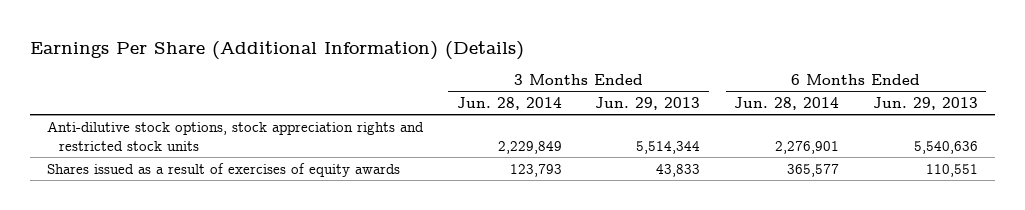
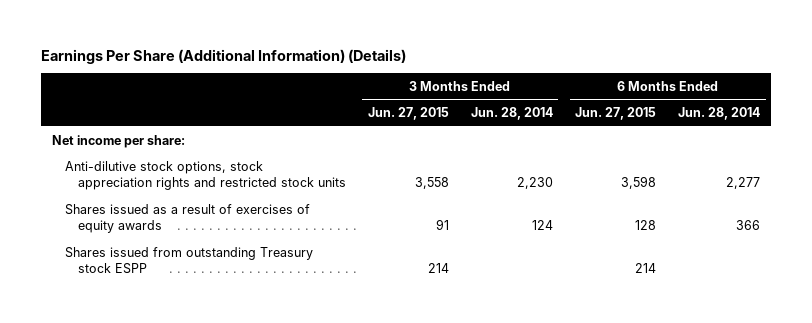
- | 3 Months Ended Jun. 28, 2014 | 3 Months Ended Jun. 29, 2013 | 6 Months Ended Jun. 28, 2014 | 6 Months Ended Jun. 29, 2013
+ | 3 Months Ended Jun. 27, 2015 | 3 Months Ended Jun. 28, 2014 | 6 Months Ended Jun. 27, 2015 | 6 Months Ended Jun. 28, 2014
- Anti-dilutive stock options, stock appreciation rights and restricted stock units | 2,229,849 | 5,514,344 | 2,276,901 | 5,540,636
- Shares issued as a result of exercises of equity awards | 123,793 | 43,833 | 365,577 | 110,551
+ Net income per share:
+ Anti-dilutive stock options, stock appreciation rights and restricted stock units | 3,558 | 2,230 | 3,598 | 2,277
+ Shares issued as a result of exercises of equity awards | 91 | 124 | 128 | 366
+ Shares issued from outstanding Treasury stock ESPP | 214 | | 214 |

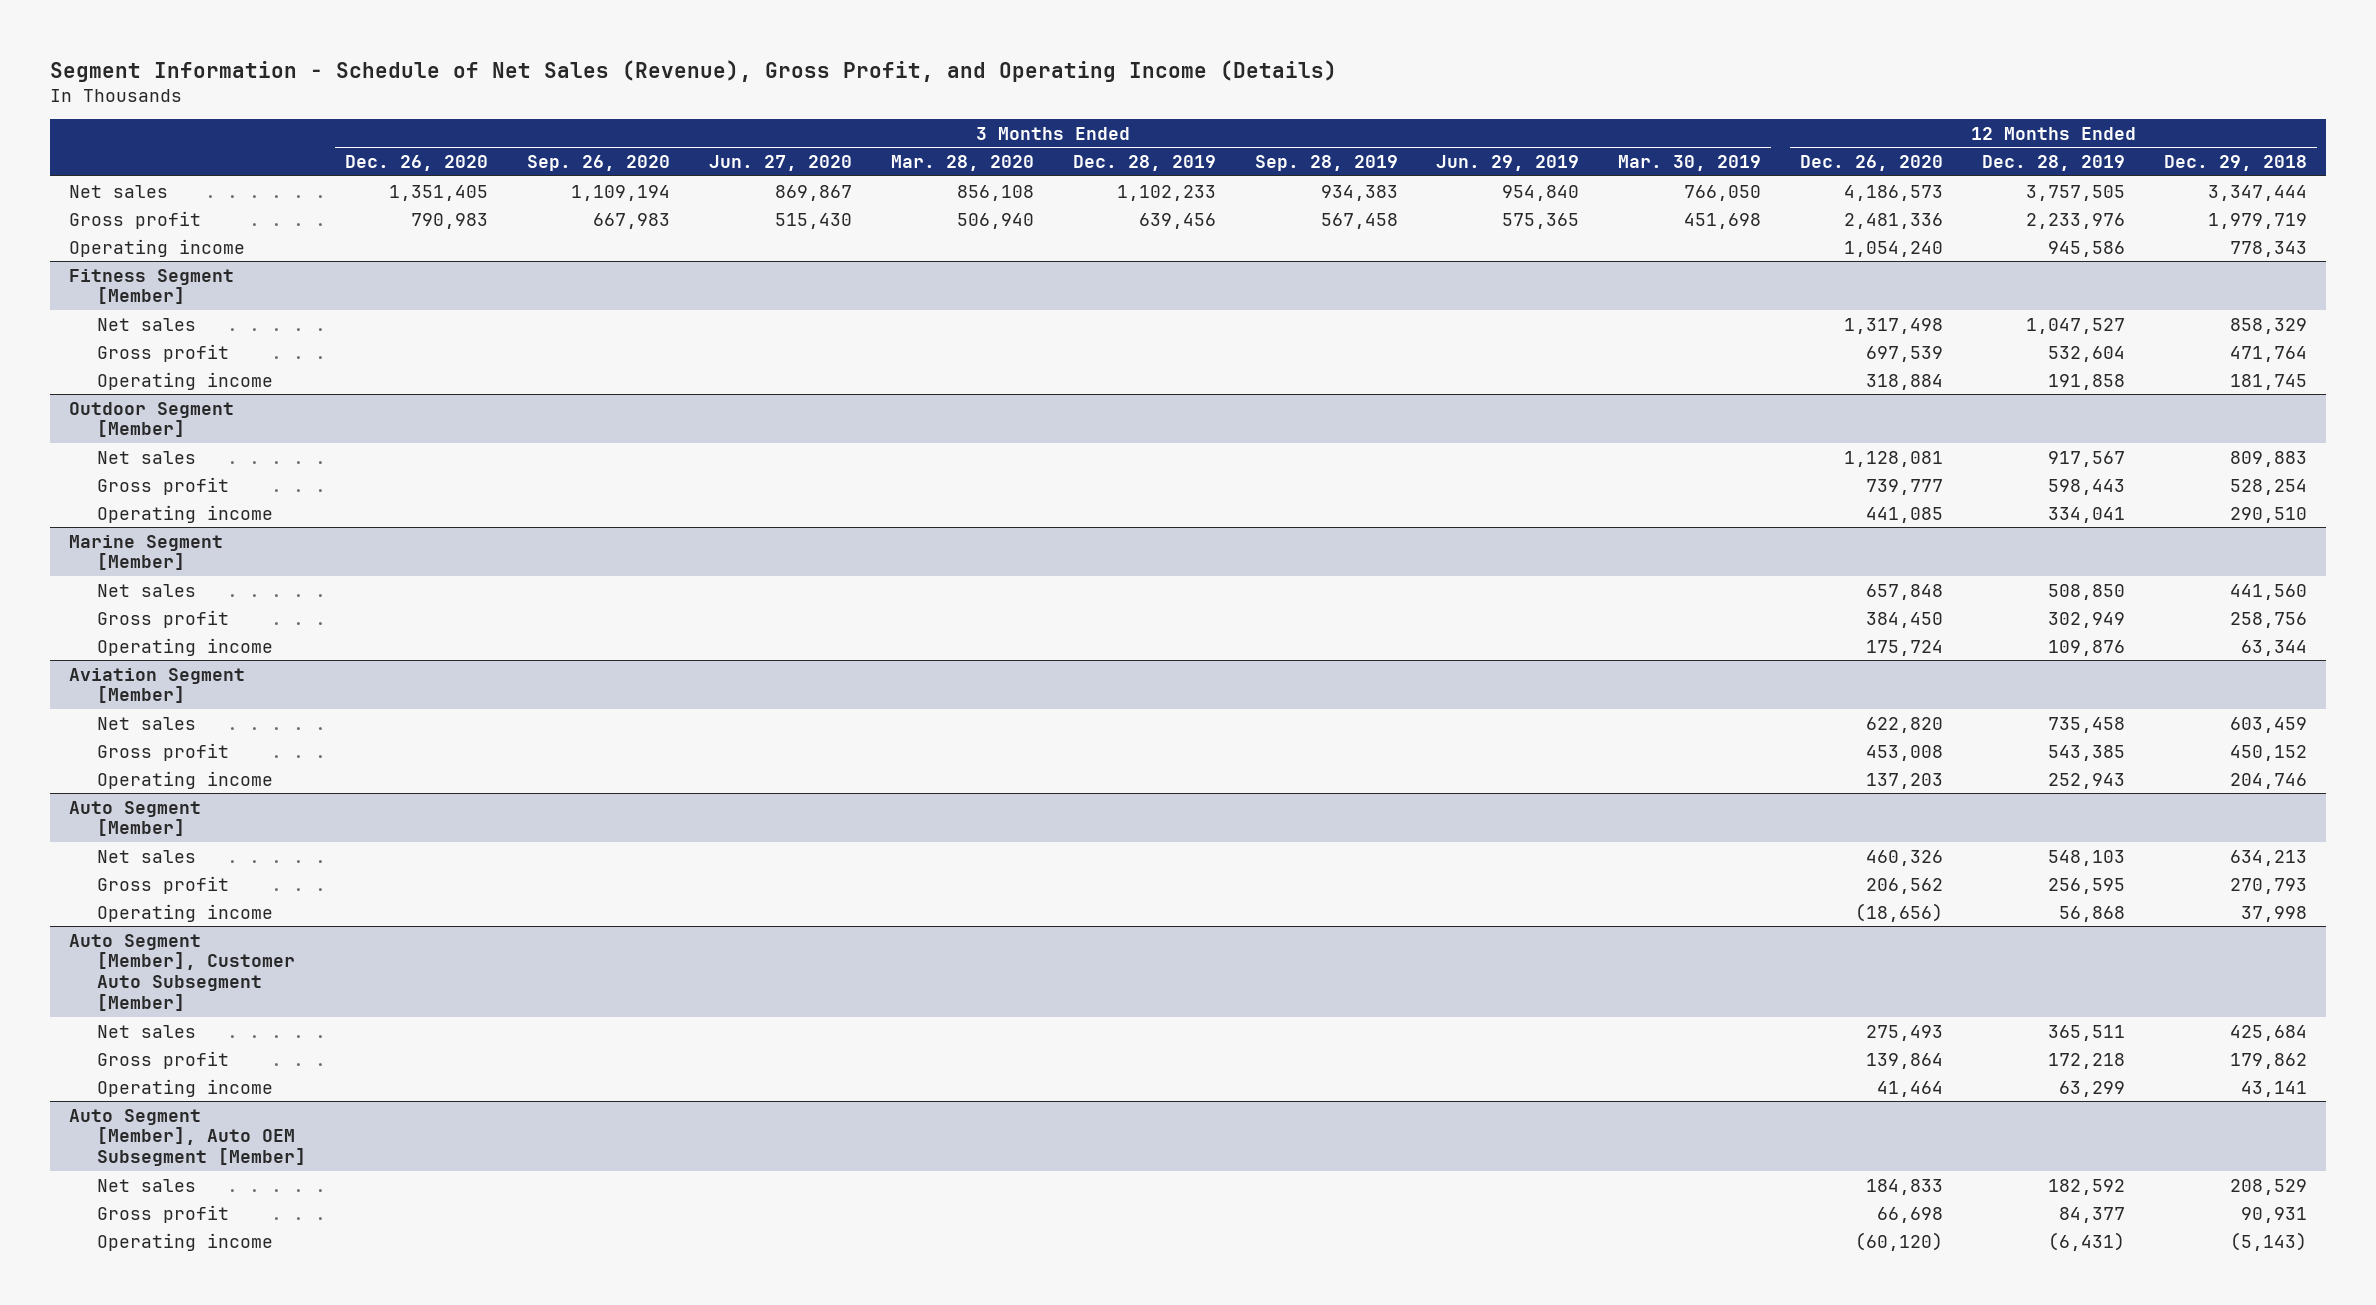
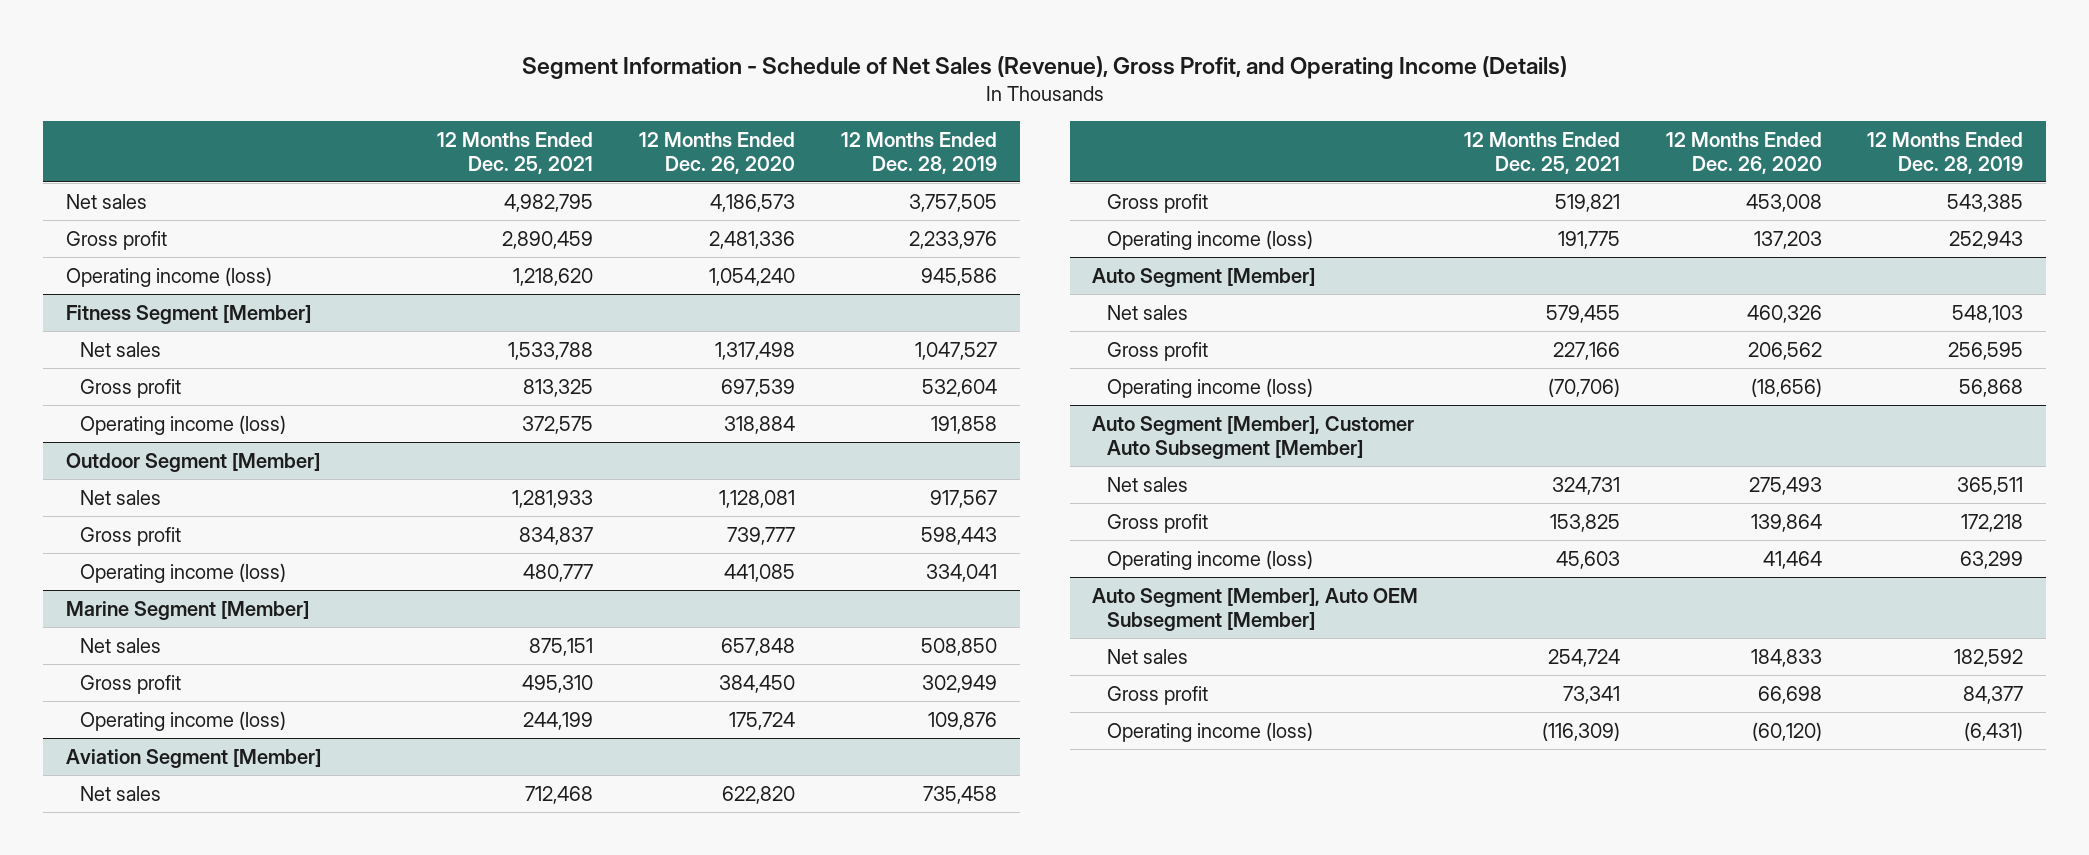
- | 3 Months Ended Dec. 26, 2020 | 3 Months Ended Sep. 26, 2020 | 3 Months Ended Jun. 27, 2020 | 3 Months Ended Mar. 28, 2020 | 3 Months Ended Dec. 28, 2019 | 3 Months Ended Sep. 28, 2019 | 3 Months Ended Jun. 29, 2019 | 3 Months Ended Mar. 30, 2019 | 12 Months Ended Dec. 26, 2020 | 12 Months Ended Dec. 28, 2019 | 12 Months Ended Dec. 29, 2018
+ | 12 Months Ended Dec. 25, 2021 | 12 Months Ended Dec. 26, 2020 | 12 Months Ended Dec. 28, 2019
- Operating income | | | | | | | | | 1,054,240 | 945,586 | 778,343
+ Operating income (loss) | 1,218,620 | 1,054,240 | 945,586
@ Fitness Segment [Member]
- Operating income | | | | | | | | | 318,884 | 191,858 | 181,745
+ Operating income (loss) | 372,575 | 318,884 | 191,858
@ Outdoor Segment [Member]
- Operating income | | | | | | | | | 441,085 | 334,041 | 290,510
+ Operating income (loss) | 480,777 | 441,085 | 334,041
@ Marine Segment [Member]
- Operating income | | | | | | | | | 175,724 | 109,876 | 63,344
+ Operating income (loss) | 244,199 | 175,724 | 109,876
@ Aviation Segment [Member]
- Operating income | | | | | | | | | 137,203 | 252,943 | 204,746
+ Operating income (loss) | 191,775 | 137,203 | 252,943
@ Auto Segment [Member]
- Operating income | | | | | | | | | (18,656) | 56,868 | 37,998
+ Operating income (loss) | (70,706) | (18,656) | 56,868
@ Auto Segment [Member], Customer Auto Subsegment [Member]
- Operating income | | | | | | | | | 41,464 | 63,299 | 43,141
+ Operating income (loss) | 45,603 | 41,464 | 63,299
@ Auto Segment [Member], Auto OEM Subsegment [Member]
- Operating income | | | | | | | | | (60,120) | (6,431) | (5,143)
+ Operating income (loss) | (116,309) | (60,120) | (6,431)

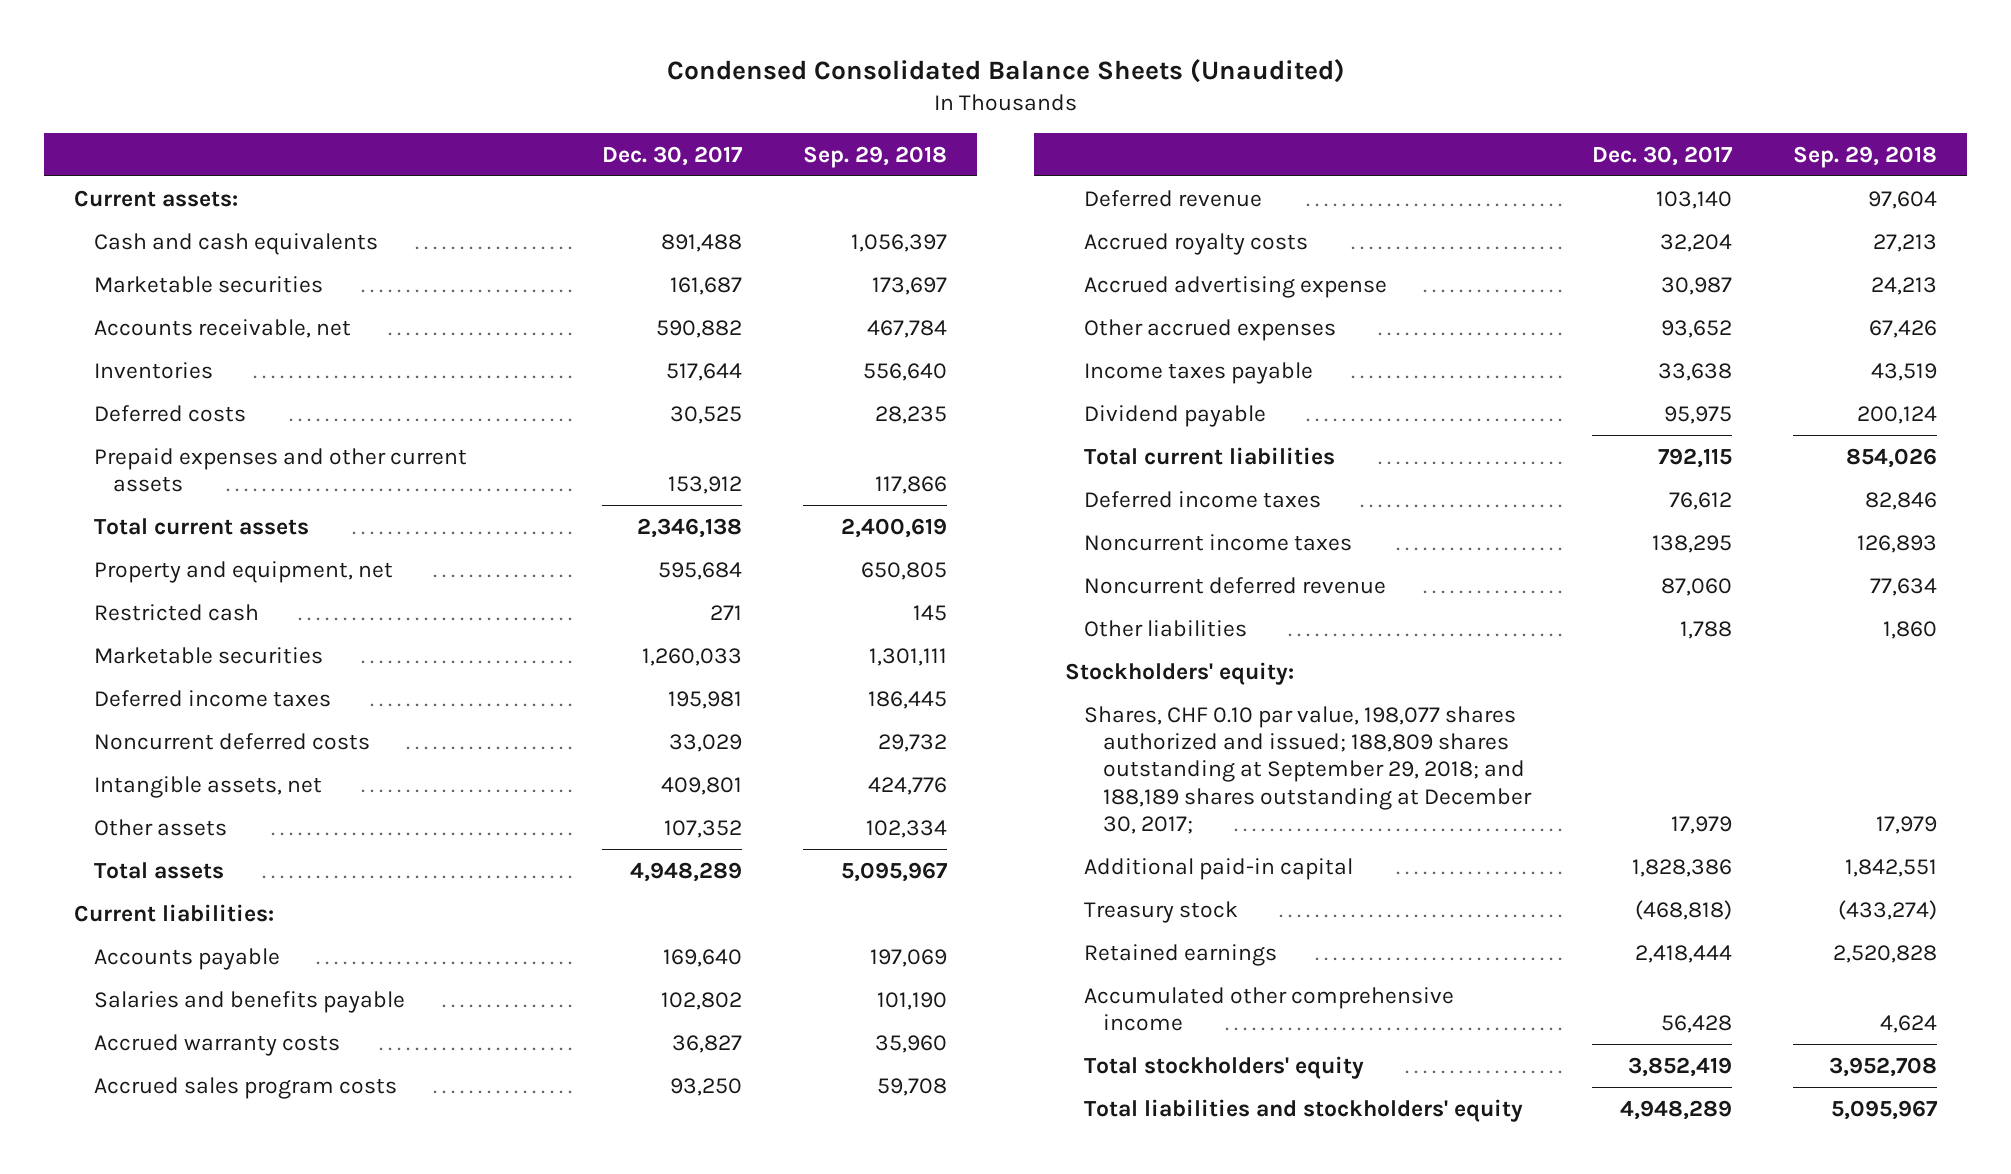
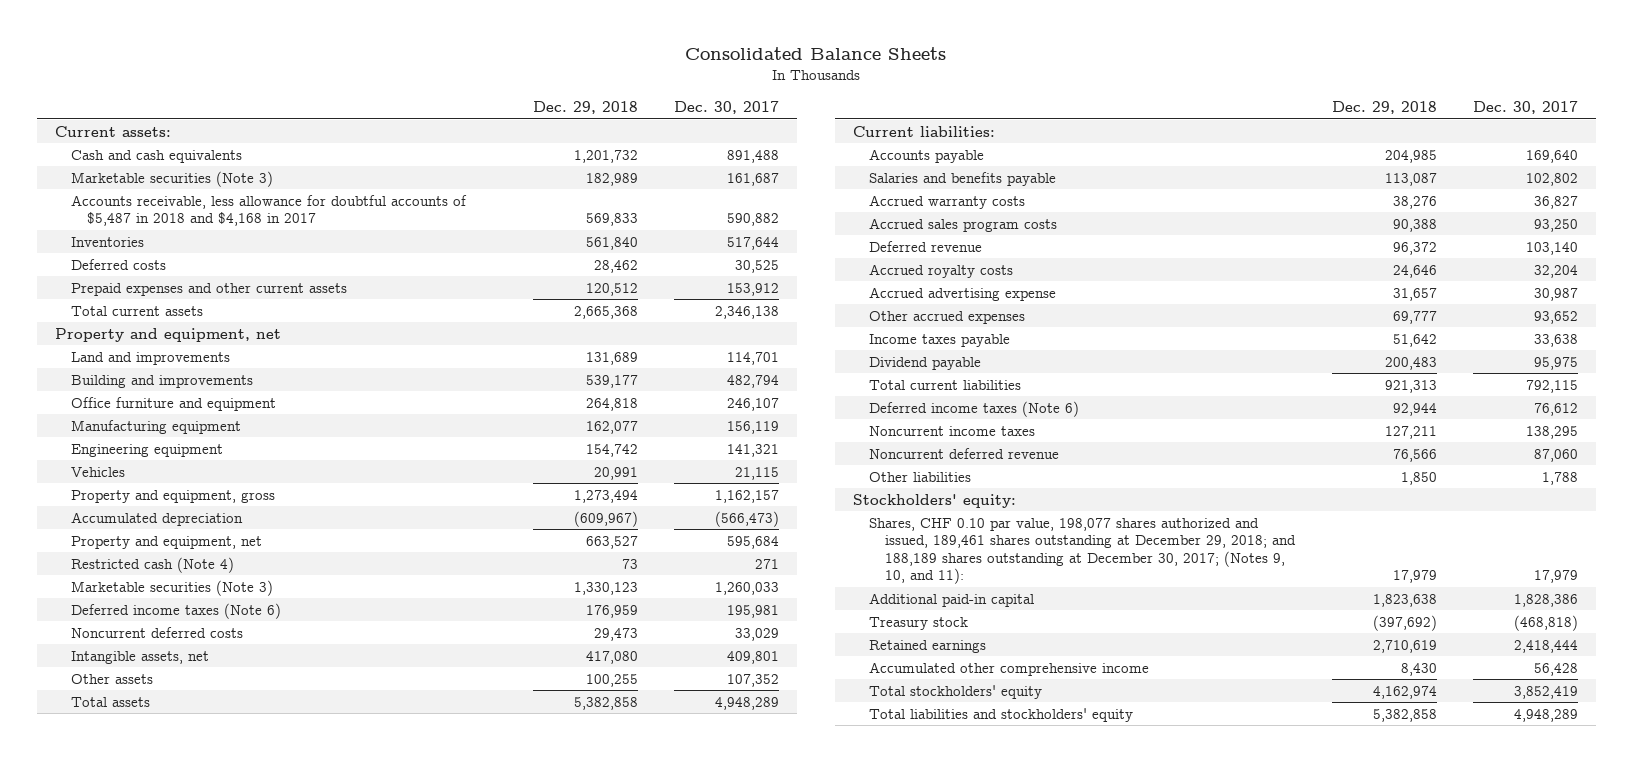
- Condensed Consolidated Balance Sheets (Unaudited)
+ Consolidated Balance Sheets
- | Dec. 30, 2017 | Sep. 29, 2018
+ | Dec. 29, 2018 | Dec. 30, 2017
- Marketable securities | 161,687 | 173,697
- Accounts receivable, net | 590,882 | 467,784
+ Marketable securities (Note 3) | 182,989 | 161,687
+ Accounts receivable, less allowance for doubtful accounts of $5,487 in 2018 and $4,168 in 2017 | 569,833 | 590,882
+ Property and equipment, net
+ Land and improvements | 131,689 | 114,701
+ Building and improvements | 539,177 | 482,794
+ Office furniture and equipment | 264,818 | 246,107
+ Manufacturing equipment | 162,077 | 156,119
+ Engineering equipment | 154,742 | 141,321
+ Vehicles | 20,991 | 21,115
+ Property and equipment, gross | 1,273,494 | 1,162,157
+ Accumulated depreciation | (609,967) | (566,473)
- Restricted cash | 271 | 145
- Marketable securities | 1,260,033 | 1,301,111
- Deferred income taxes | 195,981 | 186,445
+ Restricted cash (Note 4) | 73 | 271
+ Marketable securities (Note 3) | 1,330,123 | 1,260,033
+ Deferred income taxes (Note 6) | 176,959 | 195,981
- Deferred income taxes | 76,612 | 82,846
+ Deferred income taxes (Note 6) | 92,944 | 76,612
- Shares, CHF 0.10 par value, 198,077 shares authorized and issued; 188,809 shares outstanding at September 29, 2018; and 188,189 shares outstanding at December 30, 2017; | 17,979 | 17,979
+ Shares, CHF 0.10 par value, 198,077 shares authorized and issued, 189,461 shares outstanding at December 29, 2018; and 188,189 shares outstanding at December 30, 2017; (Notes 9, 10, and 11): | 17,979 | 17,979

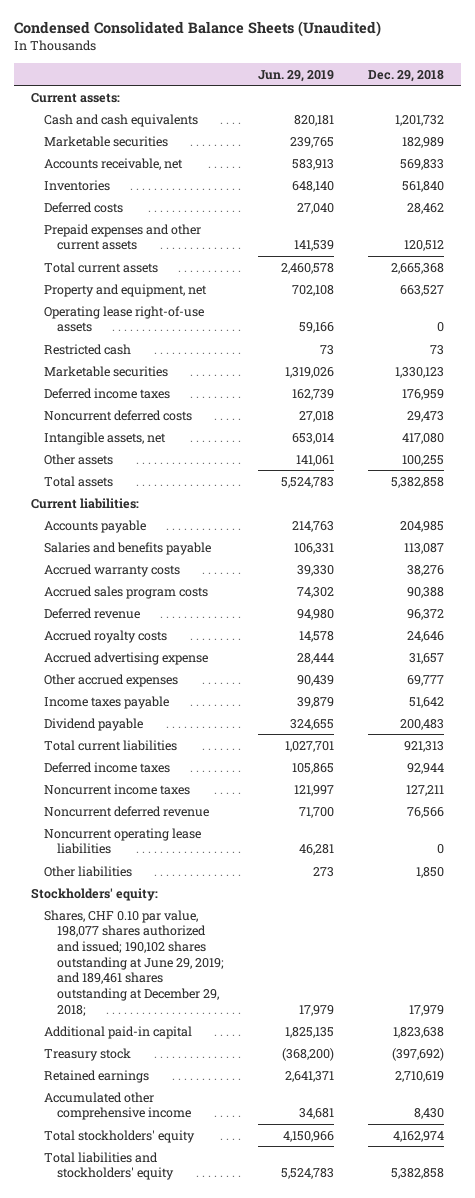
- Consolidated Balance Sheets
+ Condensed Consolidated Balance Sheets (Unaudited)
- | Dec. 29, 2018 | Dec. 30, 2017
+ | Jun. 29, 2019 | Dec. 29, 2018
- Marketable securities (Note 3) | 182,989 | 161,687
- Accounts receivable, less allowance for doubtful accounts of $5,487 in 2018 and $4,168 in 2017 | 569,833 | 590,882
+ Marketable securities | 239,765 | 182,989
+ Accounts receivable, net | 583,913 | 569,833
- Property and equipment, net
- Land and improvements | 131,689 | 114,701
- Building and improvements | 539,177 | 482,794
- Office furniture and equipment | 264,818 | 246,107
- Manufacturing equipment | 162,077 | 156,119
- Engineering equipment | 154,742 | 141,321
- Vehicles | 20,991 | 21,115
- Property and equipment, gross | 1,273,494 | 1,162,157
- Accumulated depreciation | (609,967) | (566,473)
- Restricted cash (Note 4) | 73 | 271
- Marketable securities (Note 3) | 1,330,123 | 1,260,033
- Deferred income taxes (Note 6) | 176,959 | 195,981
+ Operating lease right-of-use assets | 59,166 | 0
+ Restricted cash | 73 | 73
+ Marketable securities | 1,319,026 | 1,330,123
+ Deferred income taxes | 162,739 | 176,959
- Deferred income taxes (Note 6) | 92,944 | 76,612
+ Deferred income taxes | 105,865 | 92,944
+ Noncurrent operating lease liabilities | 46,281 | 0
- Shares, CHF 0.10 par value, 198,077 shares authorized and issued, 189,461 shares outstanding at December 29, 2018; and 188,189 shares outstanding at December 30, 2017; (Notes 9, 10, and 11): | 17,979 | 17,979
+ Shares, CHF 0.10 par value, 198,077 shares authorized and issued; 190,102 shares outstanding at June 29, 2019; and 189,461 shares outstanding at December 29, 2018; | 17,979 | 17,979

